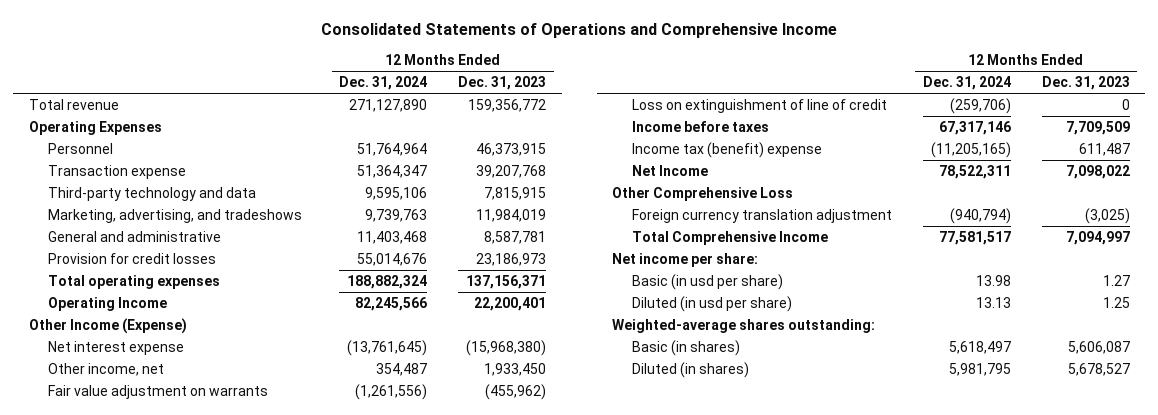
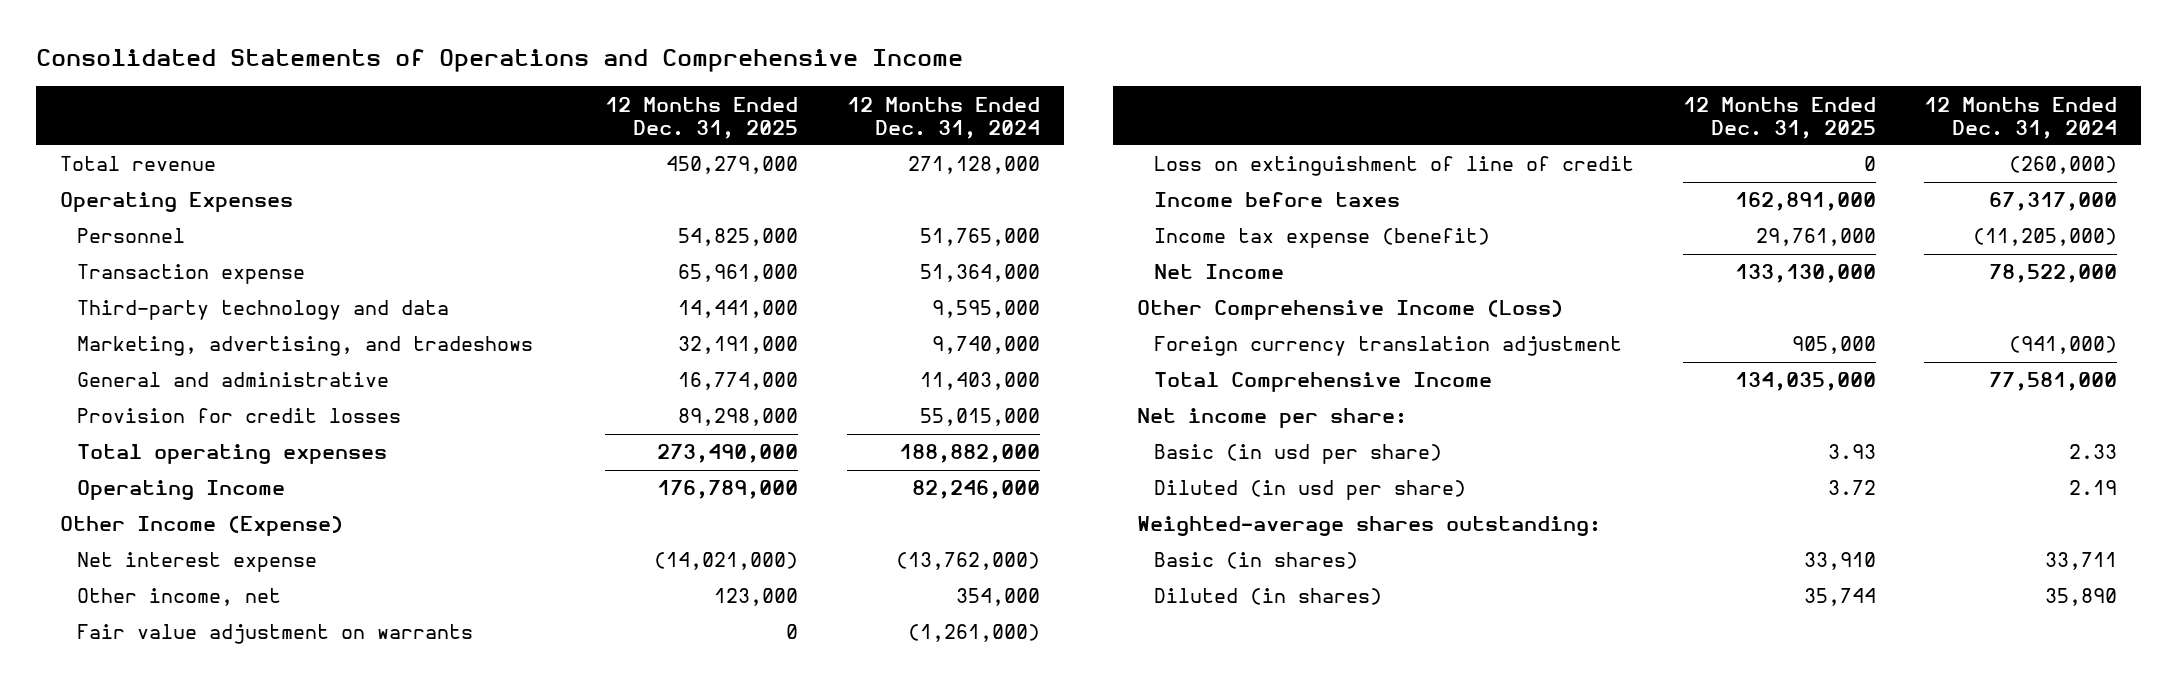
- | 12 Months Ended Dec. 31, 2024 | 12 Months Ended Dec. 31, 2023
+ | 12 Months Ended Dec. 31, 2025 | 12 Months Ended Dec. 31, 2024
- Total revenue | 271,127,890 | 159,356,772
+ Total revenue | 450,279,000 | 271,128,000
- Personnel | 51,764,964 | 46,373,915
- Transaction expense | 51,364,347 | 39,207,768
- Third-party technology and data | 9,595,106 | 7,815,915
- Marketing, advertising, and tradeshows | 9,739,763 | 11,984,019
- General and administrative | 11,403,468 | 8,587,781
- Provision for credit losses | 55,014,676 | 23,186,973
- Total operating expenses | 188,882,324 | 137,156,371
- Operating Income | 82,245,566 | 22,200,401
+ Personnel | 54,825,000 | 51,765,000
+ Transaction expense | 65,961,000 | 51,364,000
+ Third-party technology and data | 14,441,000 | 9,595,000
+ Marketing, advertising, and tradeshows | 32,191,000 | 9,740,000
+ General and administrative | 16,774,000 | 11,403,000
+ Provision for credit losses | 89,298,000 | 55,015,000
+ Total operating expenses | 273,490,000 | 188,882,000
+ Operating Income | 176,789,000 | 82,246,000
- Net interest expense | (13,761,645) | (15,968,380)
- Other income, net | 354,487 | 1,933,450
- Fair value adjustment on warrants | (1,261,556) | (455,962)
- Loss on extinguishment of line of credit | (259,706) | 0
- Income before taxes | 67,317,146 | 7,709,509
- Income tax (benefit) expense | (11,205,165) | 611,487
- Net Income | 78,522,311 | 7,098,022
- Other Comprehensive Loss
- Foreign currency translation adjustment | (940,794) | (3,025)
- Total Comprehensive Income | 77,581,517 | 7,094,997
+ Net interest expense | (14,021,000) | (13,762,000)
+ Other income, net | 123,000 | 354,000
+ Fair value adjustment on warrants | 0 | (1,261,000)
+ Loss on extinguishment of line of credit | 0 | (260,000)
+ Income before taxes | 162,891,000 | 67,317,000
+ Income tax expense (benefit) | 29,761,000 | (11,205,000)
+ Net Income | 133,130,000 | 78,522,000
+ Other Comprehensive Income (Loss)
+ Foreign currency translation adjustment | 905,000 | (941,000)
+ Total Comprehensive Income | 134,035,000 | 77,581,000
- Basic (in usd per share) | 13.98 | 1.27
- Diluted (in usd per share) | 13.13 | 1.25
+ Basic (in usd per share) | 3.93 | 2.33
+ Diluted (in usd per share) | 3.72 | 2.19
- Basic (in shares) | 5,618,497 | 5,606,087
- Diluted (in shares) | 5,981,795 | 5,678,527
+ Basic (in shares) | 33,910 | 33,711
+ Diluted (in shares) | 35,744 | 35,890

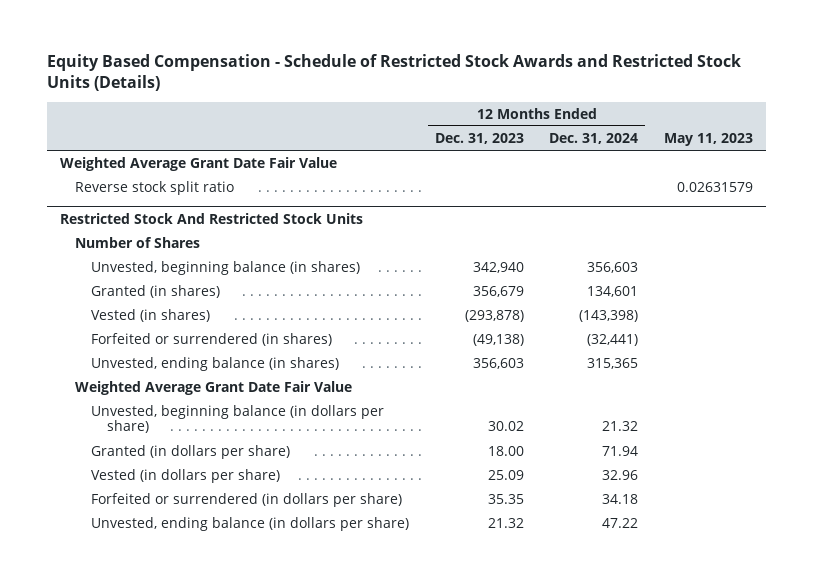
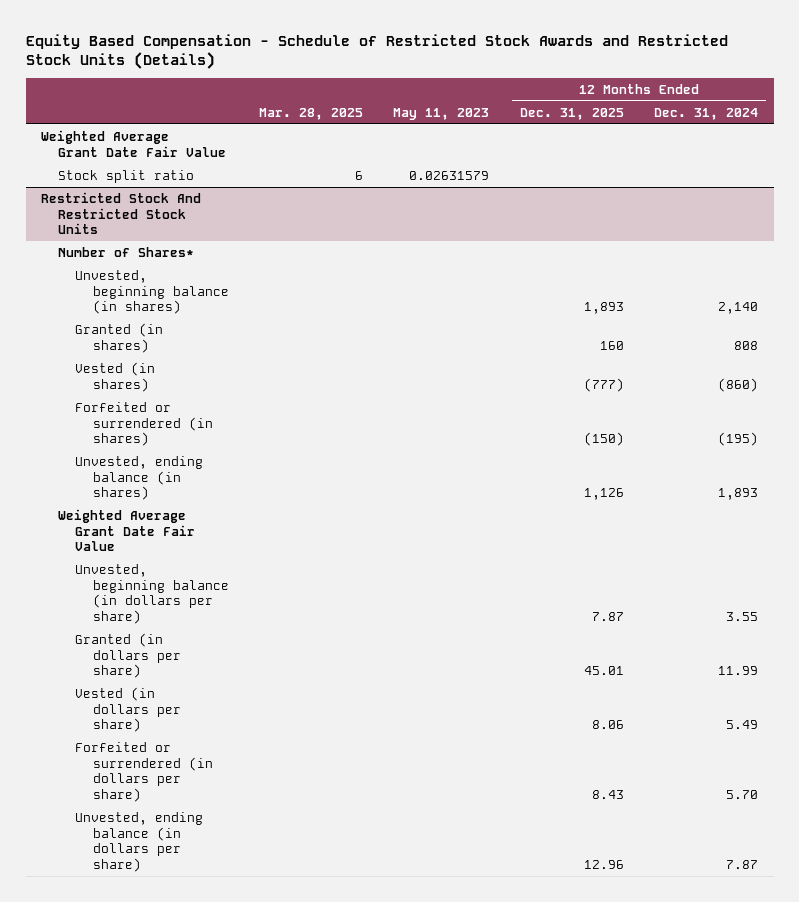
- | 12 Months Ended Dec. 31, 2023 | 12 Months Ended Dec. 31, 2024 | May 11, 2023
+ | Mar. 28, 2025 | May 11, 2023 | 12 Months Ended Dec. 31, 2025 | 12 Months Ended Dec. 31, 2024
- Reverse stock split ratio | | | 0.02631579
+ Stock split ratio | 6 | 0.02631579 | |
@ Restricted Stock And Restricted Stock Units
- Number of Shares
- Unvested, beginning balance (in shares) | 342,940 | 356,603 |
- Granted (in shares) | 356,679 | 134,601 |
- Vested (in shares) | (293,878) | (143,398) |
- Forfeited or surrendered (in shares) | (49,138) | (32,441) |
- Unvested, ending balance (in shares) | 356,603 | 315,365 |
+ Number of Shares*
+ Unvested, beginning balance (in shares) | | | 1,893 | 2,140
+ Granted (in shares) | | | 160 | 808
+ Vested (in shares) | | | (777) | (860)
+ Forfeited or surrendered (in shares) | | | (150) | (195)
+ Unvested, ending balance (in shares) | | | 1,126 | 1,893
- Unvested, beginning balance (in dollars per share) | 30.02 | 21.32 |
- Granted (in dollars per share) | 18.00 | 71.94 |
- Vested (in dollars per share) | 25.09 | 32.96 |
- Forfeited or surrendered (in dollars per share) | 35.35 | 34.18 |
- Unvested, ending balance (in dollars per share) | 21.32 | 47.22 |
+ Unvested, beginning balance (in dollars per share) | | | 7.87 | 3.55
+ Granted (in dollars per share) | | | 45.01 | 11.99
+ Vested (in dollars per share) | | | 8.06 | 5.49
+ Forfeited or surrendered (in dollars per share) | | | 8.43 | 5.70
+ Unvested, ending balance (in dollars per share) | | | 12.96 | 7.87

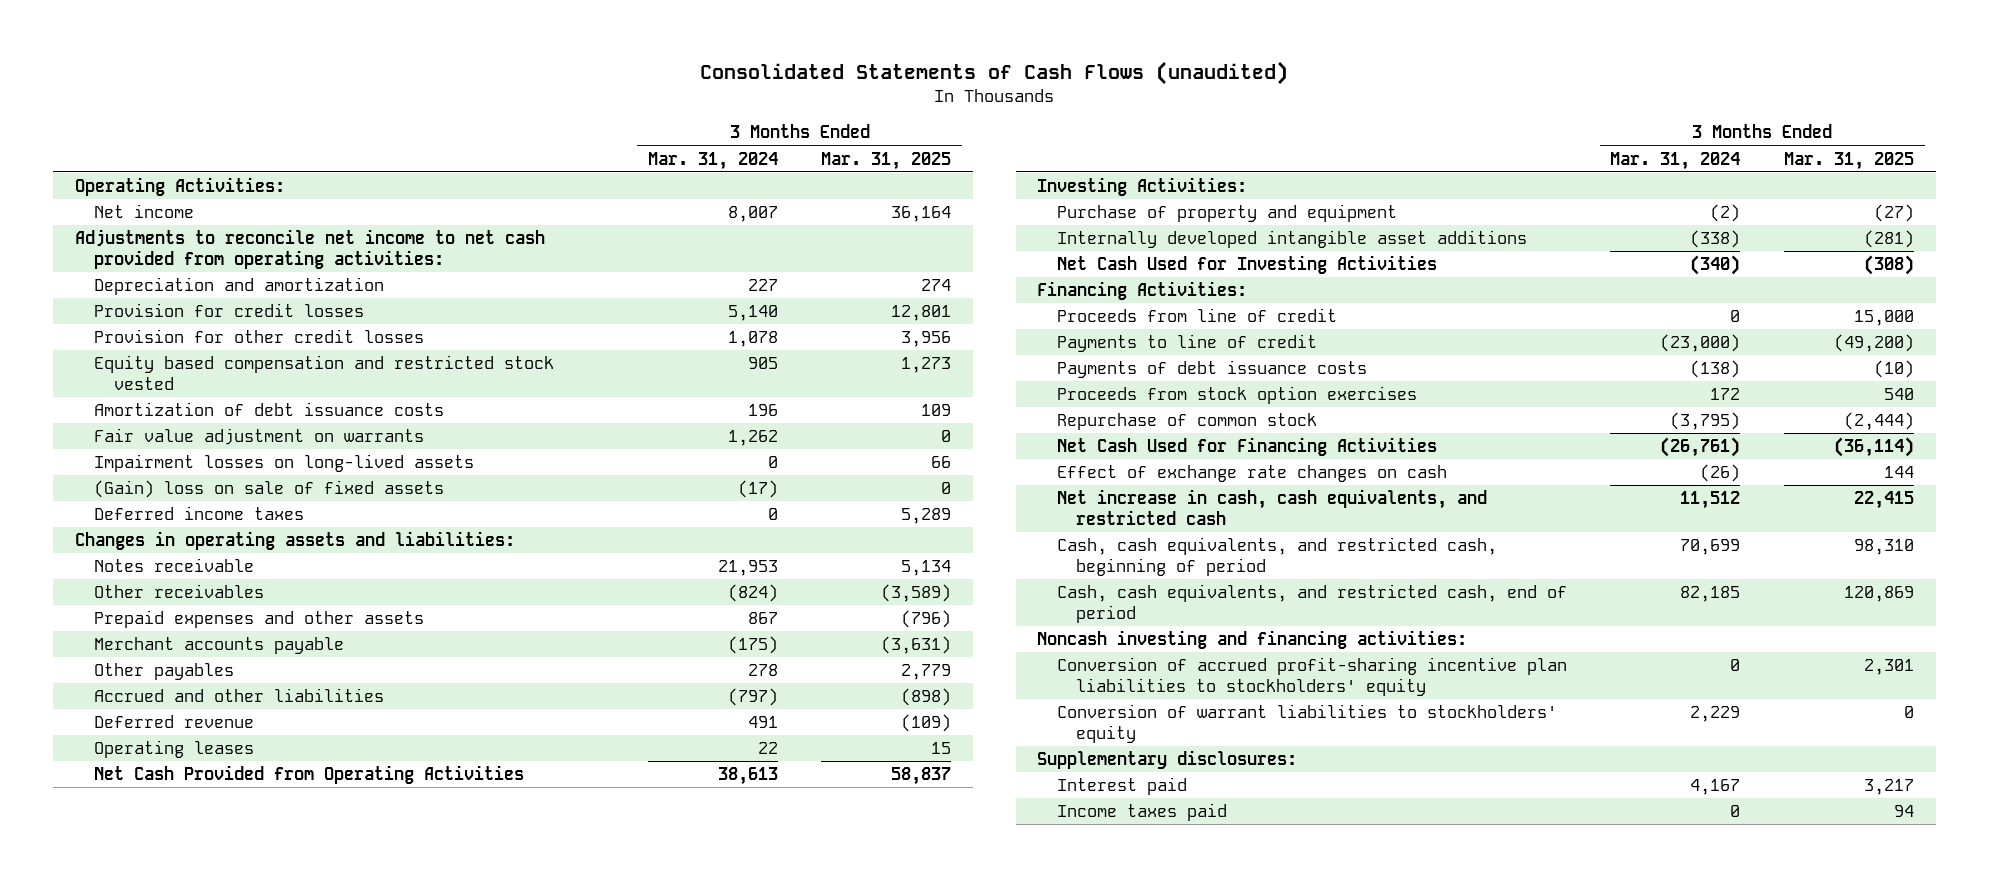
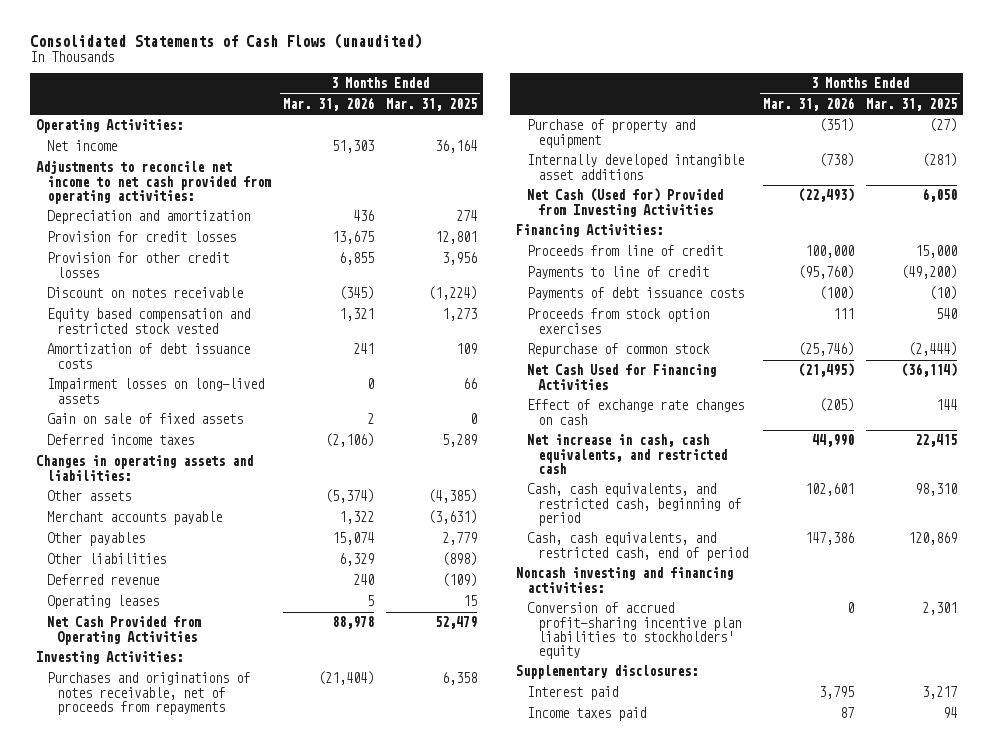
- | 3 Months Ended Mar. 31, 2024 | 3 Months Ended Mar. 31, 2025
+ | 3 Months Ended Mar. 31, 2026 | 3 Months Ended Mar. 31, 2025
+ Discount on notes receivable | (345) | (1,224)
- Fair value adjustment on warrants | 1,262 | 0
- (Gain) loss on sale of fixed assets | (17) | 0
+ Gain on sale of fixed assets | 2 | 0
- Notes receivable | 21,953 | 5,134
- Other receivables | (824) | (3,589)
- Prepaid expenses and other assets | 867 | (796)
+ Other assets | (5,374) | (4,385)
- Accrued and other liabilities | (797) | (898)
+ Other liabilities | 6,329 | (898)
- Net Cash Provided from Operating Activities | 38,613 | 58,837
+ Net Cash Provided from Operating Activities | 88,978 | 52,479
+ Purchases and originations of notes receivable, net of proceeds from repayments | (21,404) | 6,358
- Net Cash Used for Investing Activities | (340) | (308)
+ Net Cash (Used for) Provided from Investing Activities | (22,493) | 6,050
- Conversion of warrant liabilities to stockholders' equity | 2,229 | 0

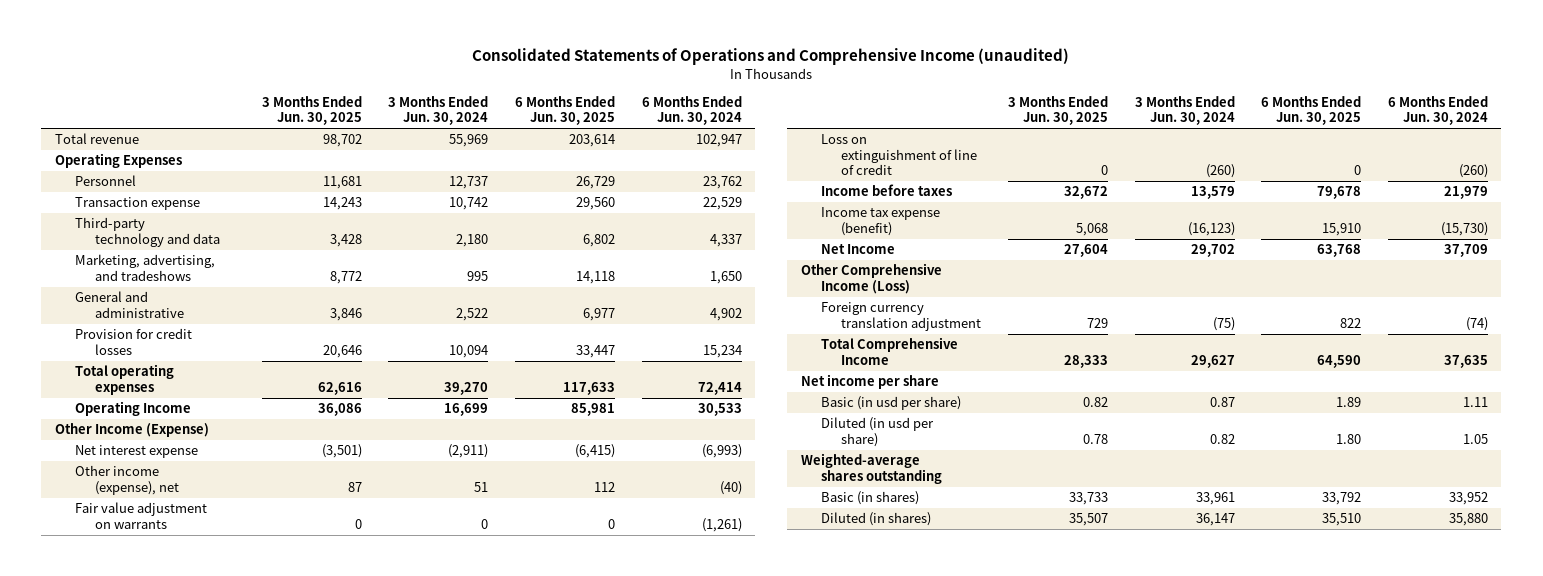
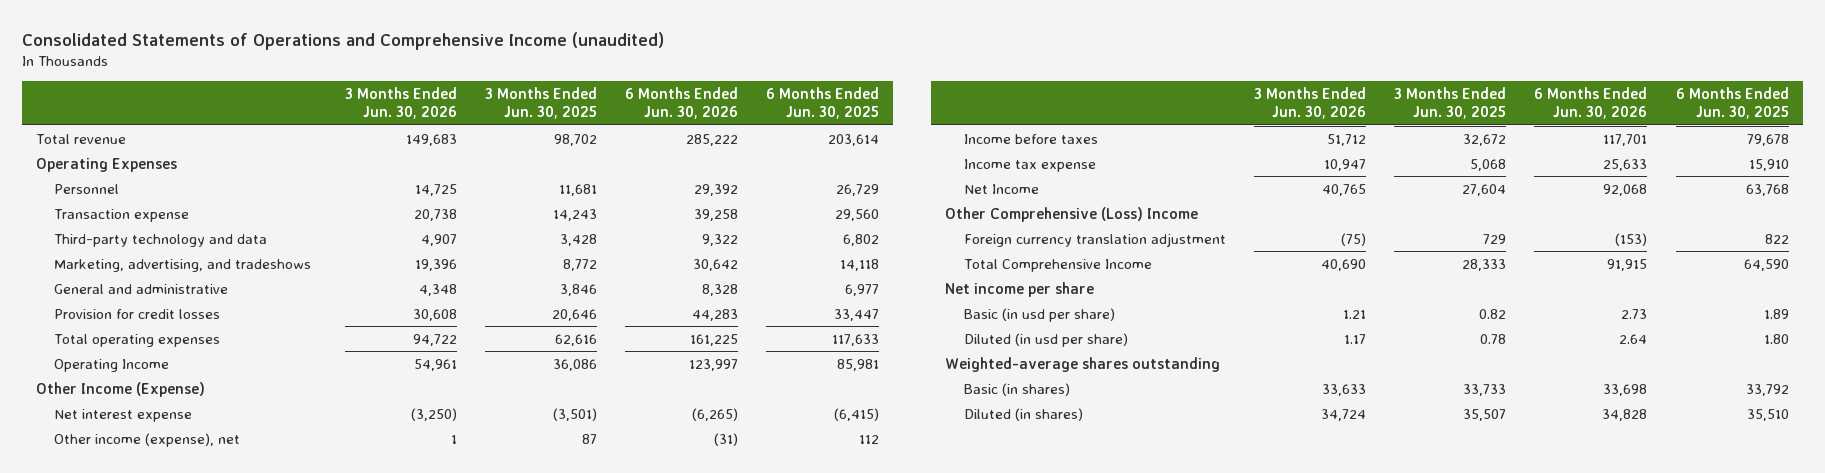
- | 3 Months Ended Jun. 30, 2025 | 3 Months Ended Jun. 30, 2024 | 6 Months Ended Jun. 30, 2025 | 6 Months Ended Jun. 30, 2024
+ | 3 Months Ended Jun. 30, 2026 | 3 Months Ended Jun. 30, 2025 | 6 Months Ended Jun. 30, 2026 | 6 Months Ended Jun. 30, 2025
- Fair value adjustment on warrants | 0 | 0 | 0 | (1,261)
- Loss on extinguishment of line of credit | 0 | (260) | 0 | (260)
- Income tax expense (benefit) | 5,068 | (16,123) | 15,910 | (15,730)
+ Income tax expense | 10,947 | 5,068 | 25,633 | 15,910
- Other Comprehensive Income (Loss)
+ Other Comprehensive (Loss) Income

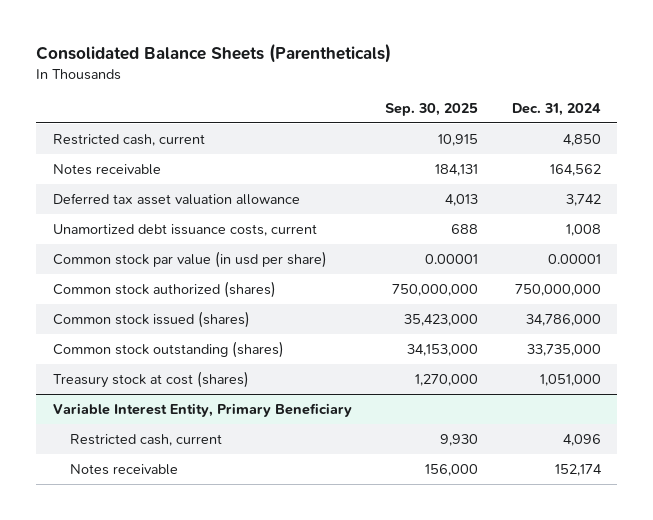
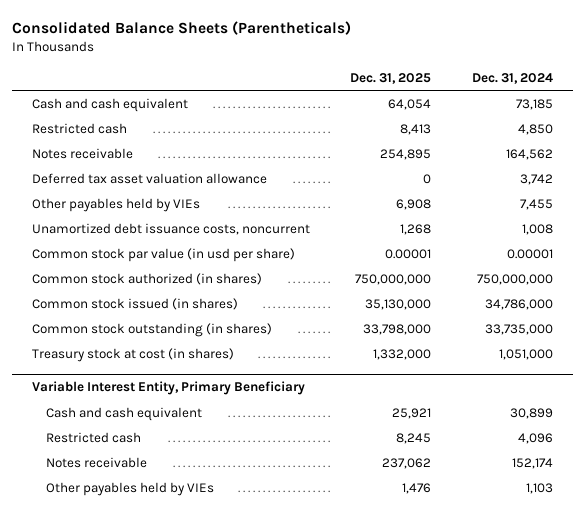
- | Sep. 30, 2025 | Dec. 31, 2024
+ | Dec. 31, 2025 | Dec. 31, 2024
- Restricted cash, current | 10,915 | 4,850
+ Cash and cash equivalent | 64,054 | 73,185
+ Restricted cash | 8,413 | 4,850
- Unamortized debt issuance costs, current | 688 | 1,008
+ Other payables held by VIEs | 6,908 | 7,455
+ Unamortized debt issuance costs, noncurrent | 1,268 | 1,008
- Common stock authorized (shares) | 750,000,000 | 750,000,000
- Common stock issued (shares) | 35,423,000 | 34,786,000
- Common stock outstanding (shares) | 34,153,000 | 33,735,000
- Treasury stock at cost (shares) | 1,270,000 | 1,051,000
+ Common stock authorized (in shares) | 750,000,000 | 750,000,000
+ Common stock issued (in shares) | 35,130,000 | 34,786,000
+ Common stock outstanding (in shares) | 33,798,000 | 33,735,000
+ Treasury stock at cost (in shares) | 1,332,000 | 1,051,000
@ Variable Interest Entity, Primary Beneficiary
- Restricted cash, current | 9,930 | 4,096
+ Cash and cash equivalent | 25,921 | 30,899
+ Restricted cash | 8,245 | 4,096
+ Other payables held by VIEs | 1,476 | 1,103

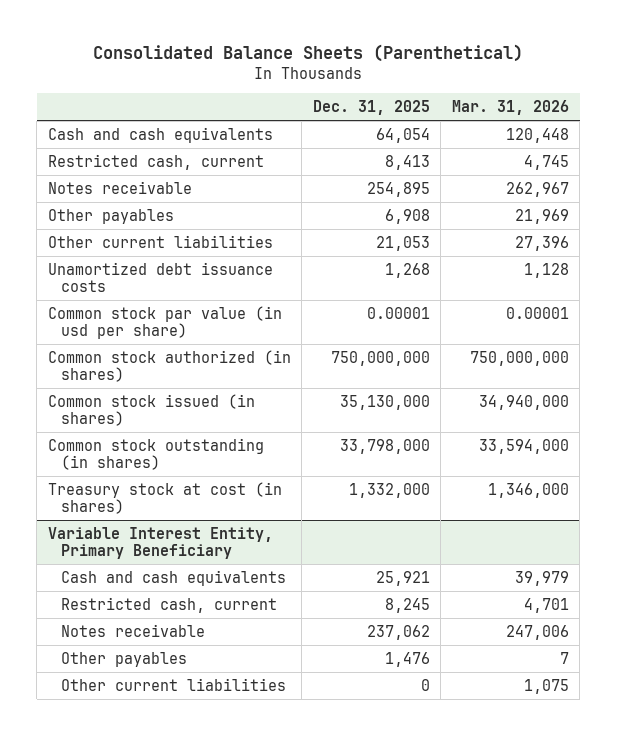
- Consolidated Balance Sheets (Parentheticals)
+ Consolidated Balance Sheets (Parenthetical)
- | Dec. 31, 2025 | Dec. 31, 2024
+ | Dec. 31, 2025 | Mar. 31, 2026
- Cash and cash equivalent | 64,054 | 73,185
- Restricted cash | 8,413 | 4,850
+ Cash and cash equivalents | 64,054 | 120,448
+ Restricted cash, current | 8,413 | 4,745
- Deferred tax asset valuation allowance | 0 | 3,742
- Other payables held by VIEs | 6,908 | 7,455
- Unamortized debt issuance costs, noncurrent | 1,268 | 1,008
+ Other payables | 6,908 | 21,969
+ Other current liabilities | 21,053 | 27,396
+ Unamortized debt issuance costs | 1,268 | 1,128
@ Variable Interest Entity, Primary Beneficiary
- Cash and cash equivalent | 25,921 | 30,899
- Restricted cash | 8,245 | 4,096
+ Cash and cash equivalents | 25,921 | 39,979
+ Restricted cash, current | 8,245 | 4,701
- Other payables held by VIEs | 1,476 | 1,103
+ Other payables | 1,476 | 7
+ Other current liabilities | 0 | 1,075

